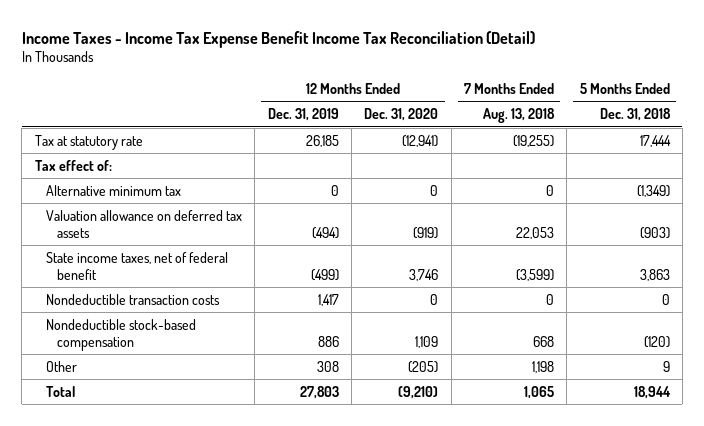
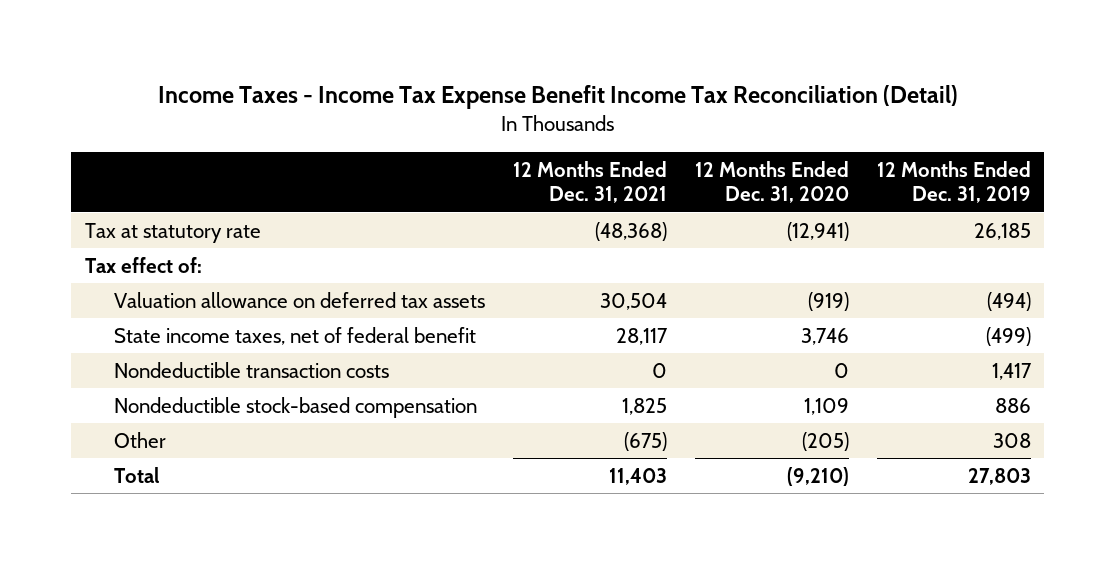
- | 12 Months Ended Dec. 31, 2019 | 12 Months Ended Dec. 31, 2020 | 7 Months Ended Aug. 13, 2018 | 5 Months Ended Dec. 31, 2018
+ | 12 Months Ended Dec. 31, 2021 | 12 Months Ended Dec. 31, 2020 | 12 Months Ended Dec. 31, 2019
- Alternative minimum tax | 0 | 0 | 0 | (1,349)

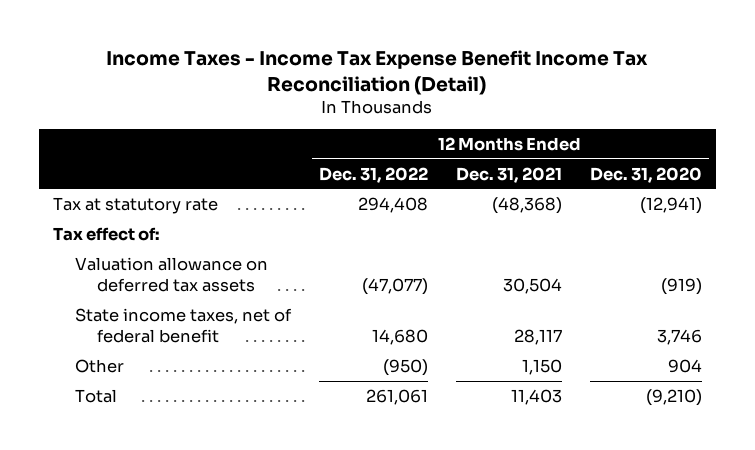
- | 12 Months Ended Dec. 31, 2021 | 12 Months Ended Dec. 31, 2020 | 12 Months Ended Dec. 31, 2019
+ | 12 Months Ended Dec. 31, 2022 | 12 Months Ended Dec. 31, 2021 | 12 Months Ended Dec. 31, 2020
- Nondeductible transaction costs | 0 | 0 | 1,417
- Nondeductible stock-based compensation | 1,825 | 1,109 | 886
- Other | (675) | (205) | 308
+ Other | (950) | 1,150 | 904

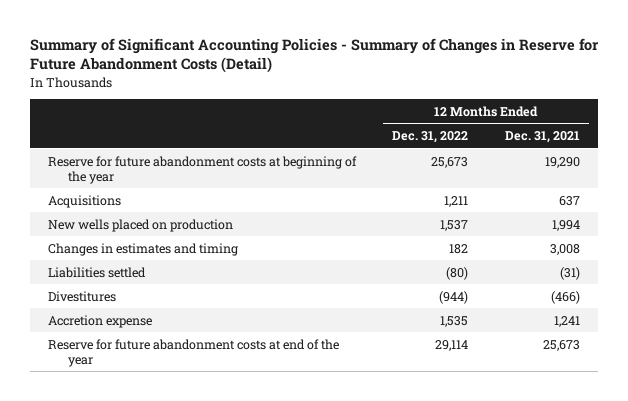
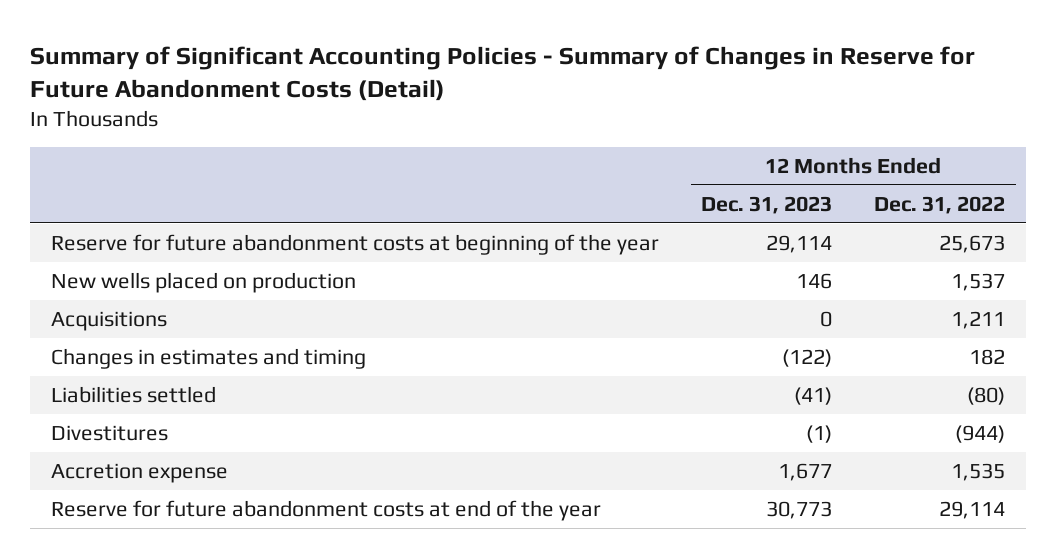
- | 12 Months Ended Dec. 31, 2022 | 12 Months Ended Dec. 31, 2021
+ | 12 Months Ended Dec. 31, 2023 | 12 Months Ended Dec. 31, 2022
moved down: Acquisitions | 0 | 1,211

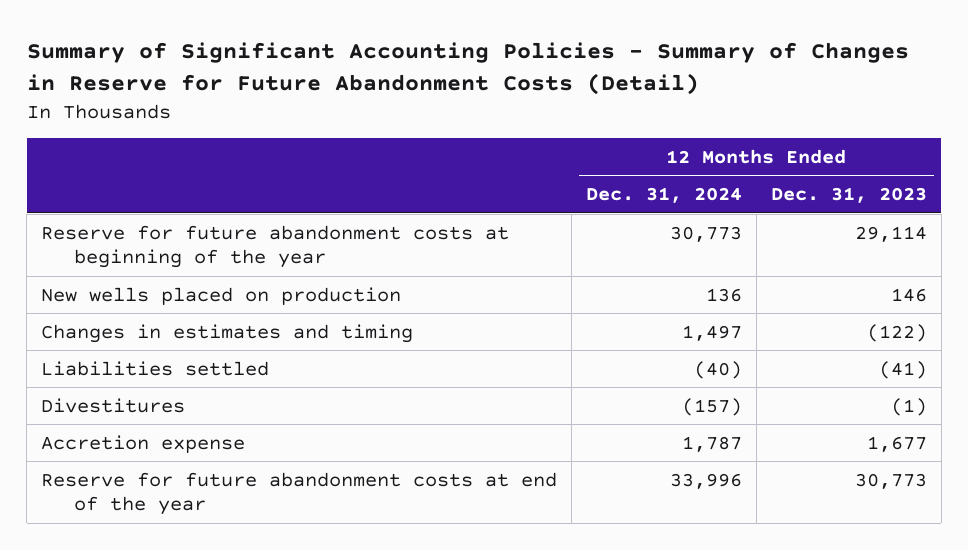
- | 12 Months Ended Dec. 31, 2023 | 12 Months Ended Dec. 31, 2022
+ | 12 Months Ended Dec. 31, 2024 | 12 Months Ended Dec. 31, 2023
- Acquisitions | 0 | 1,211

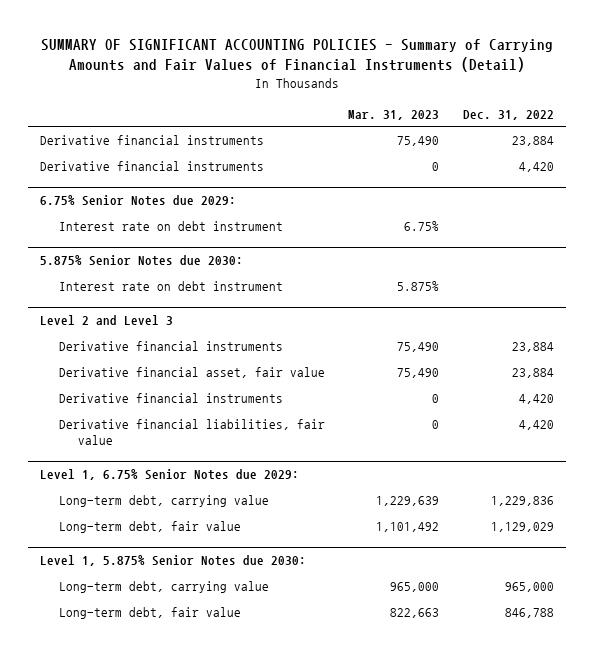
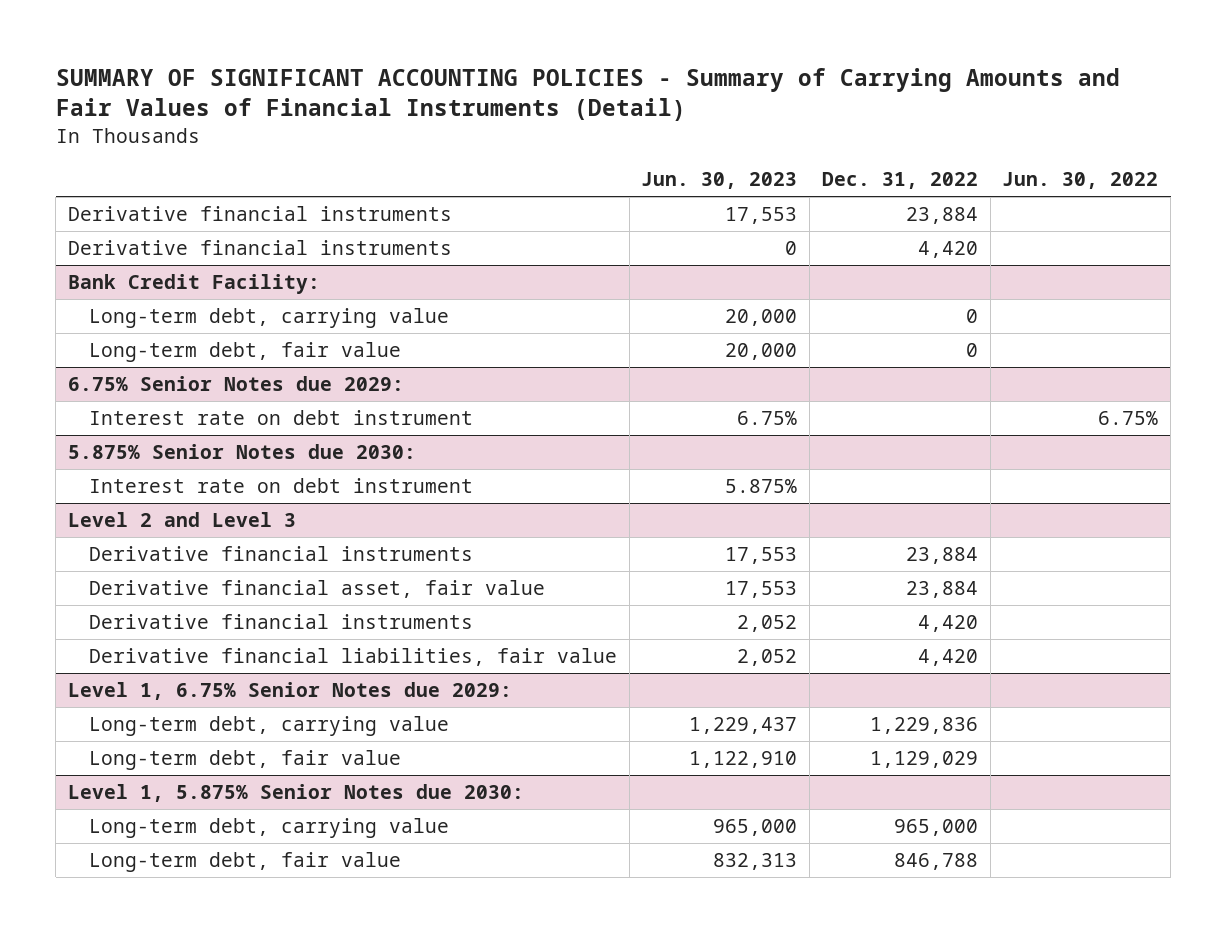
- | Mar. 31, 2023 | Dec. 31, 2022
+ | Jun. 30, 2023 | Dec. 31, 2022 | Jun. 30, 2022
+ Bank Credit Facility:
+ Long-term debt, carrying value | 20,000 | 0 |
+ Long-term debt, fair value | 20,000 | 0 |

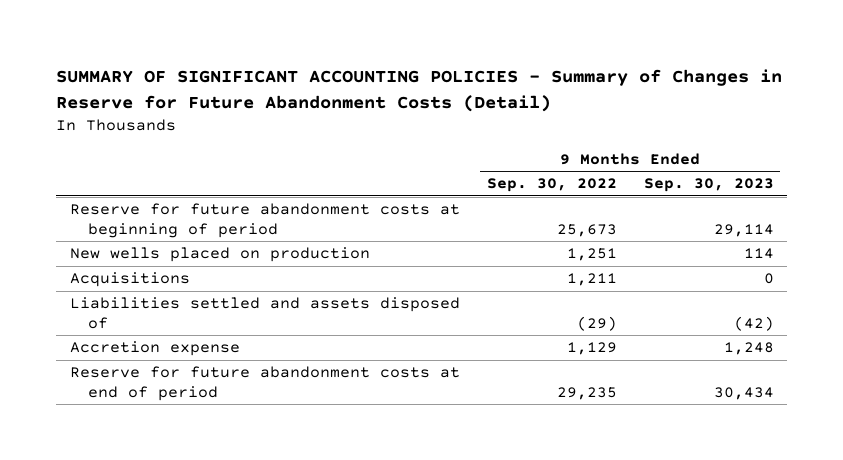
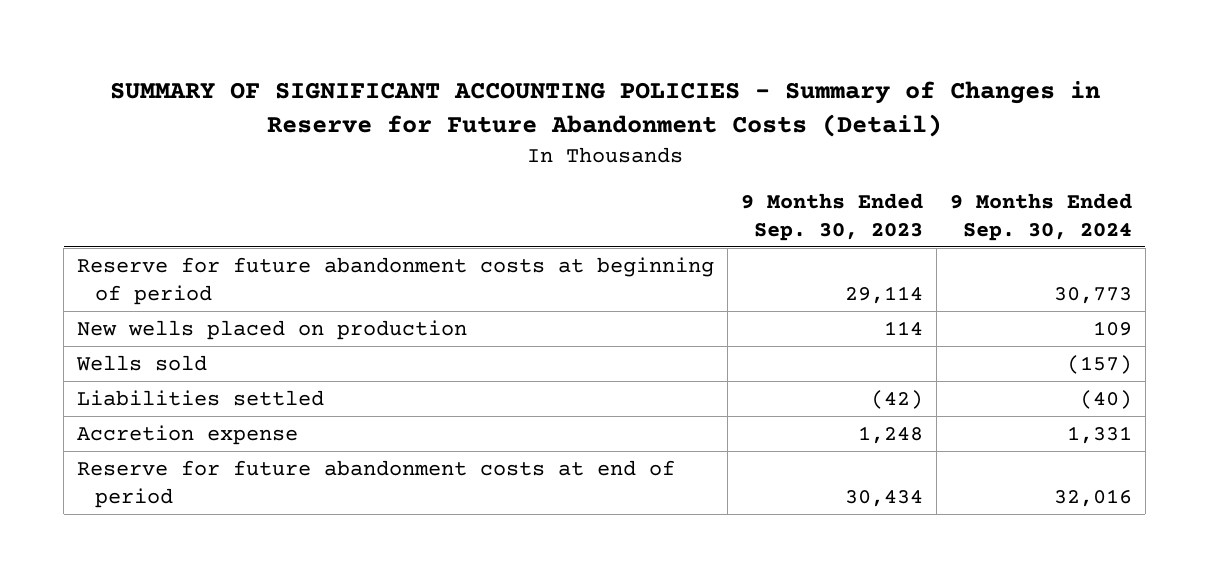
- | 9 Months Ended Sep. 30, 2022 | 9 Months Ended Sep. 30, 2023
+ | 9 Months Ended Sep. 30, 2023 | 9 Months Ended Sep. 30, 2024
- Acquisitions | 1,211 | 0
- Liabilities settled and assets disposed of | (29) | (42)
+ Wells sold | | (157)
+ Liabilities settled | (42) | (40)

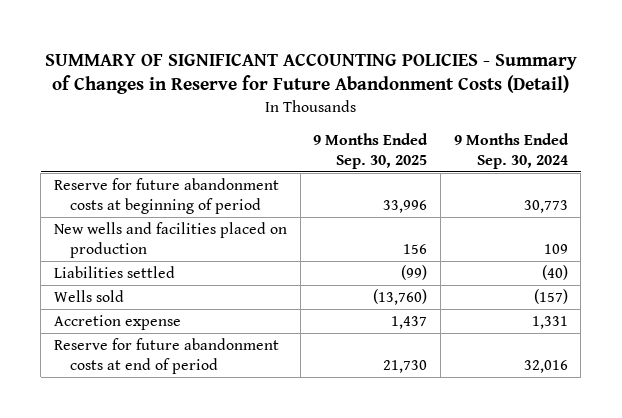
- | 9 Months Ended Sep. 30, 2023 | 9 Months Ended Sep. 30, 2024
+ | 9 Months Ended Sep. 30, 2025 | 9 Months Ended Sep. 30, 2024
- New wells placed on production | 114 | 109
+ New wells and facilities placed on production | 156 | 109
moved down: Wells sold | (13,760) | (157)

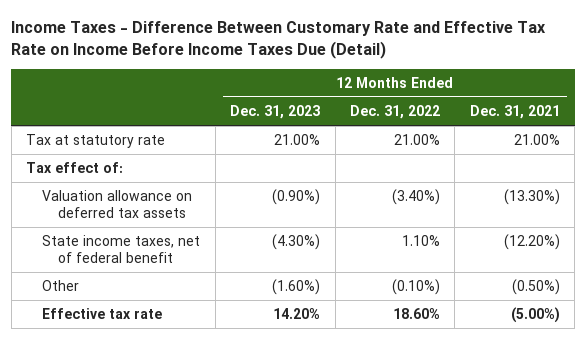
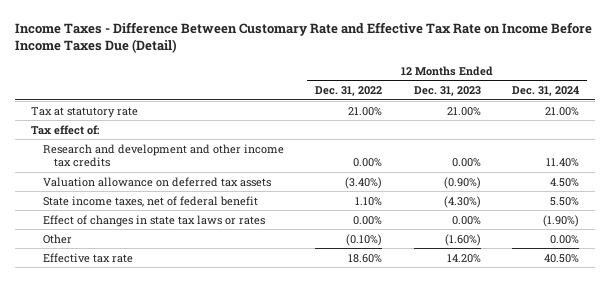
- | 12 Months Ended Dec. 31, 2023 | 12 Months Ended Dec. 31, 2022 | 12 Months Ended Dec. 31, 2021
+ | 12 Months Ended Dec. 31, 2022 | 12 Months Ended Dec. 31, 2023 | 12 Months Ended Dec. 31, 2024
+ Research and development and other income tax credits | 0.00% | 0.00% | 11.40%
+ Effect of changes in state tax laws or rates | 0.00% | 0.00% | (1.90%)

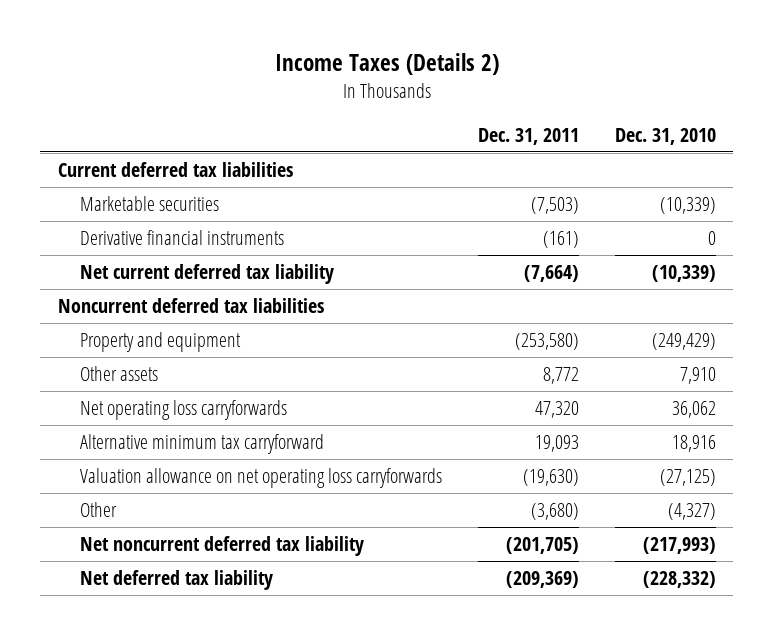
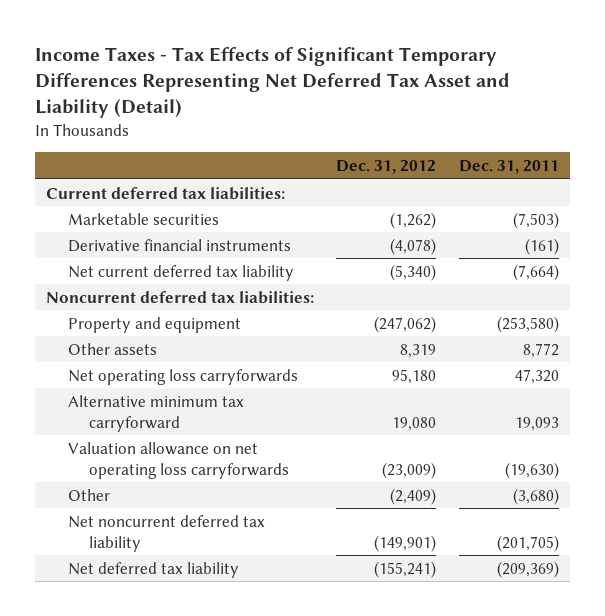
- Income Taxes (Details 2)
+ Income Taxes - Tax Effects of Significant Temporary Differences Representing Net Deferred Tax Asset and Liability (Detail)
- | Dec. 31, 2011 | Dec. 31, 2010
+ | Dec. 31, 2012 | Dec. 31, 2011
- Current deferred tax liabilities
+ Current deferred tax liabilities:
- Noncurrent deferred tax liabilities
+ Noncurrent deferred tax liabilities:

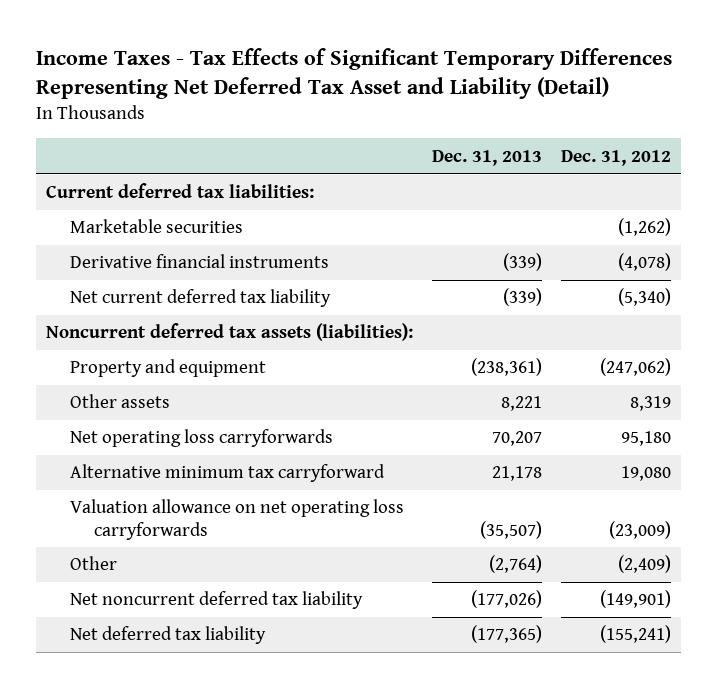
- | Dec. 31, 2012 | Dec. 31, 2011
+ | Dec. 31, 2013 | Dec. 31, 2012
- Noncurrent deferred tax liabilities:
+ Noncurrent deferred tax assets (liabilities):

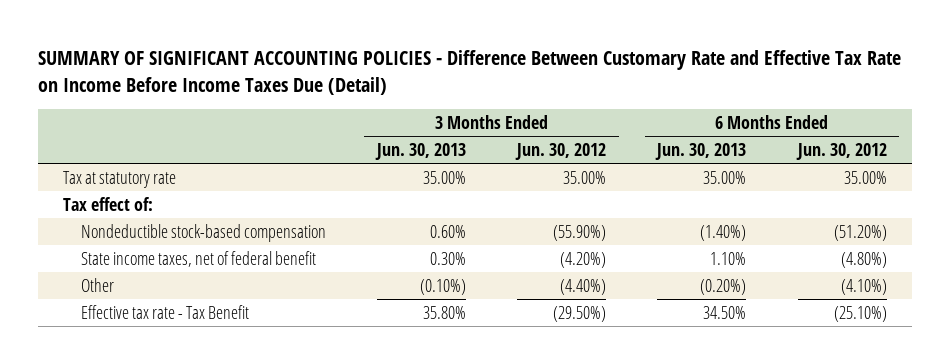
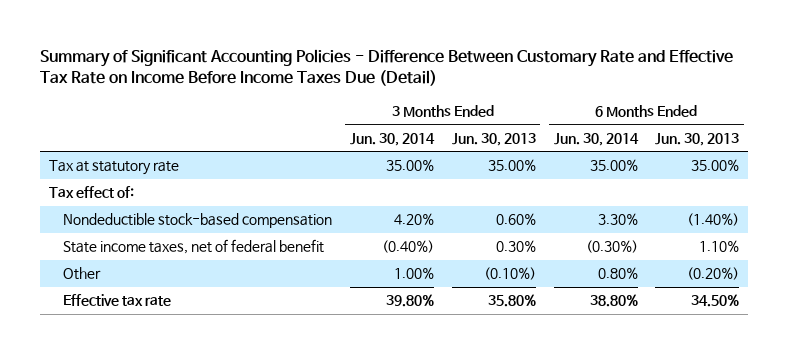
- SUMMARY OF SIGNIFICANT ACCOUNTING POLICIES - Difference Between Customary Rate and Effective Tax Rate on Income Before Income Taxes Due (Detail)
+ Summary of Significant Accounting Policies - Difference Between Customary Rate and Effective Tax Rate on Income Before Income Taxes Due (Detail)
- | 3 Months Ended Jun. 30, 2013 | 3 Months Ended Jun. 30, 2012 | 6 Months Ended Jun. 30, 2013 | 6 Months Ended Jun. 30, 2012
+ | 3 Months Ended Jun. 30, 2014 | 3 Months Ended Jun. 30, 2013 | 6 Months Ended Jun. 30, 2014 | 6 Months Ended Jun. 30, 2013
- Effective tax rate - Tax Benefit | 35.80% | (29.50%) | 34.50% | (25.10%)
+ Effective tax rate | 39.80% | 35.80% | 38.80% | 34.50%

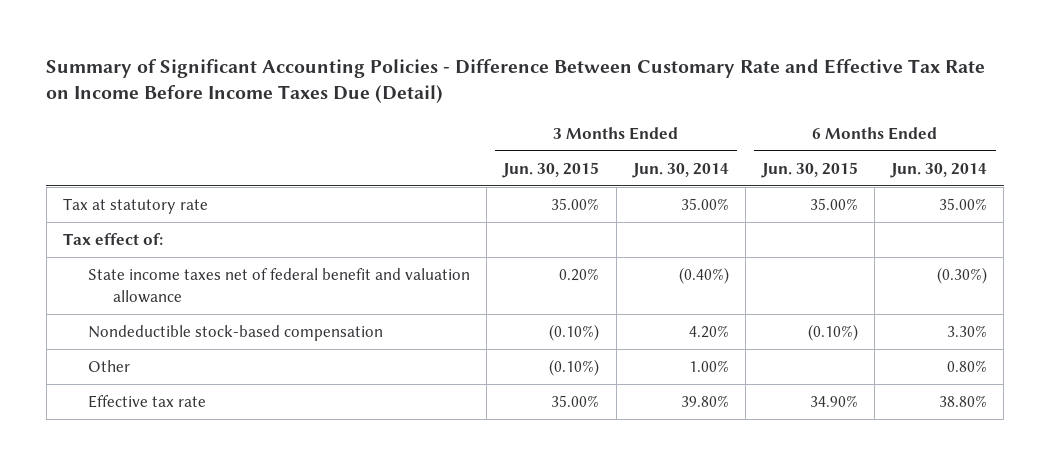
- | 3 Months Ended Jun. 30, 2014 | 3 Months Ended Jun. 30, 2013 | 6 Months Ended Jun. 30, 2014 | 6 Months Ended Jun. 30, 2013
+ | 3 Months Ended Jun. 30, 2015 | 3 Months Ended Jun. 30, 2014 | 6 Months Ended Jun. 30, 2015 | 6 Months Ended Jun. 30, 2014
+ State income taxes net of federal benefit and valuation allowance | 0.20% | (0.40%) | | (0.30%)
- State income taxes, net of federal benefit | (0.40%) | 0.30% | (0.30%) | 1.10%

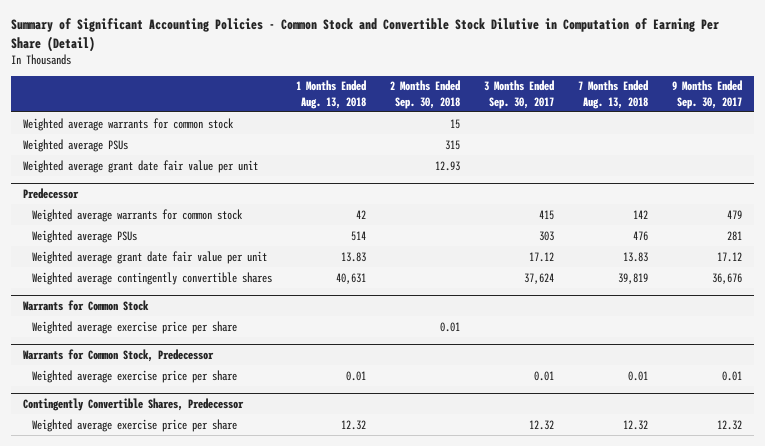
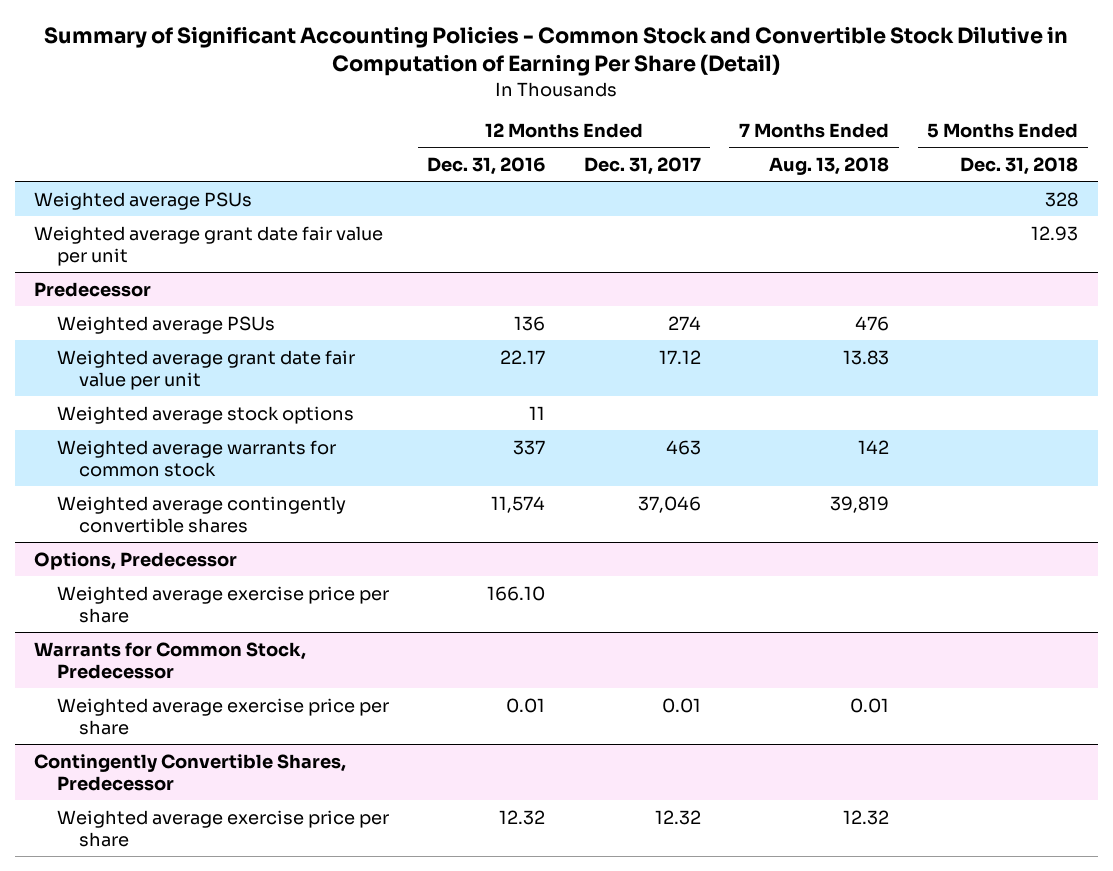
- | 1 Months Ended Aug. 13, 2018 | 2 Months Ended Sep. 30, 2018 | 3 Months Ended Sep. 30, 2017 | 7 Months Ended Aug. 13, 2018 | 9 Months Ended Sep. 30, 2017
+ | 12 Months Ended Dec. 31, 2016 | 12 Months Ended Dec. 31, 2017 | 7 Months Ended Aug. 13, 2018 | 5 Months Ended Dec. 31, 2018
- Weighted average warrants for common stock | | 15 | | |
@ Predecessor
+ Weighted average stock options | 11 | | |
moved down: Weighted average warrants for common stock | 337 | 463 | 142 |
- Warrants for Common Stock
+ Options, Predecessor

